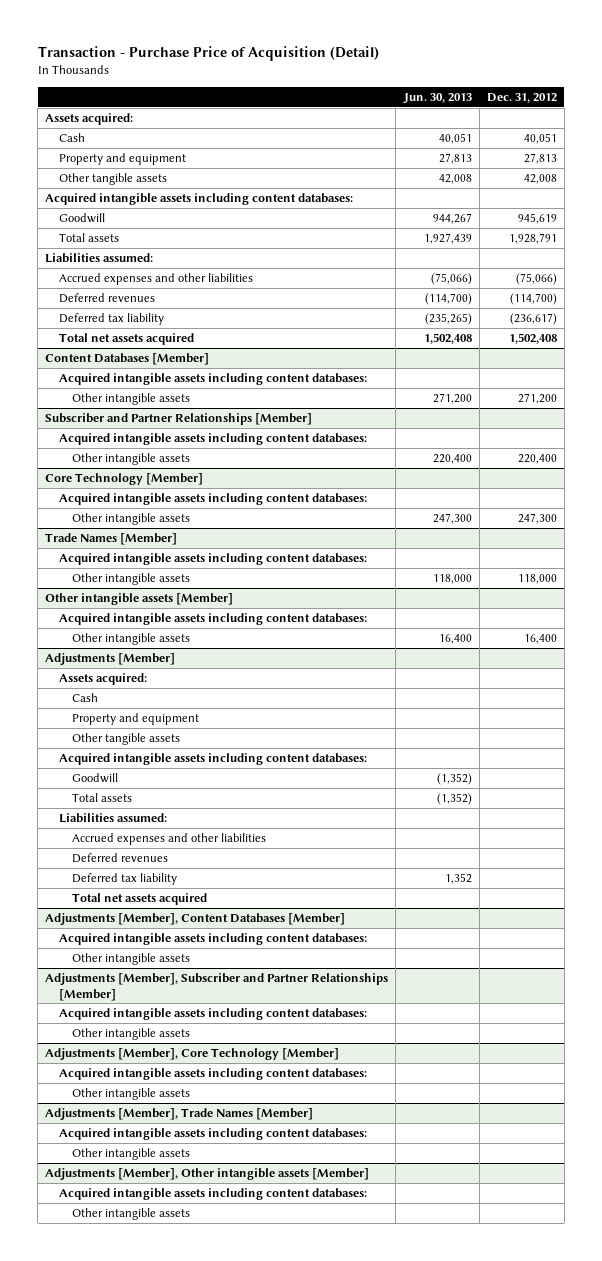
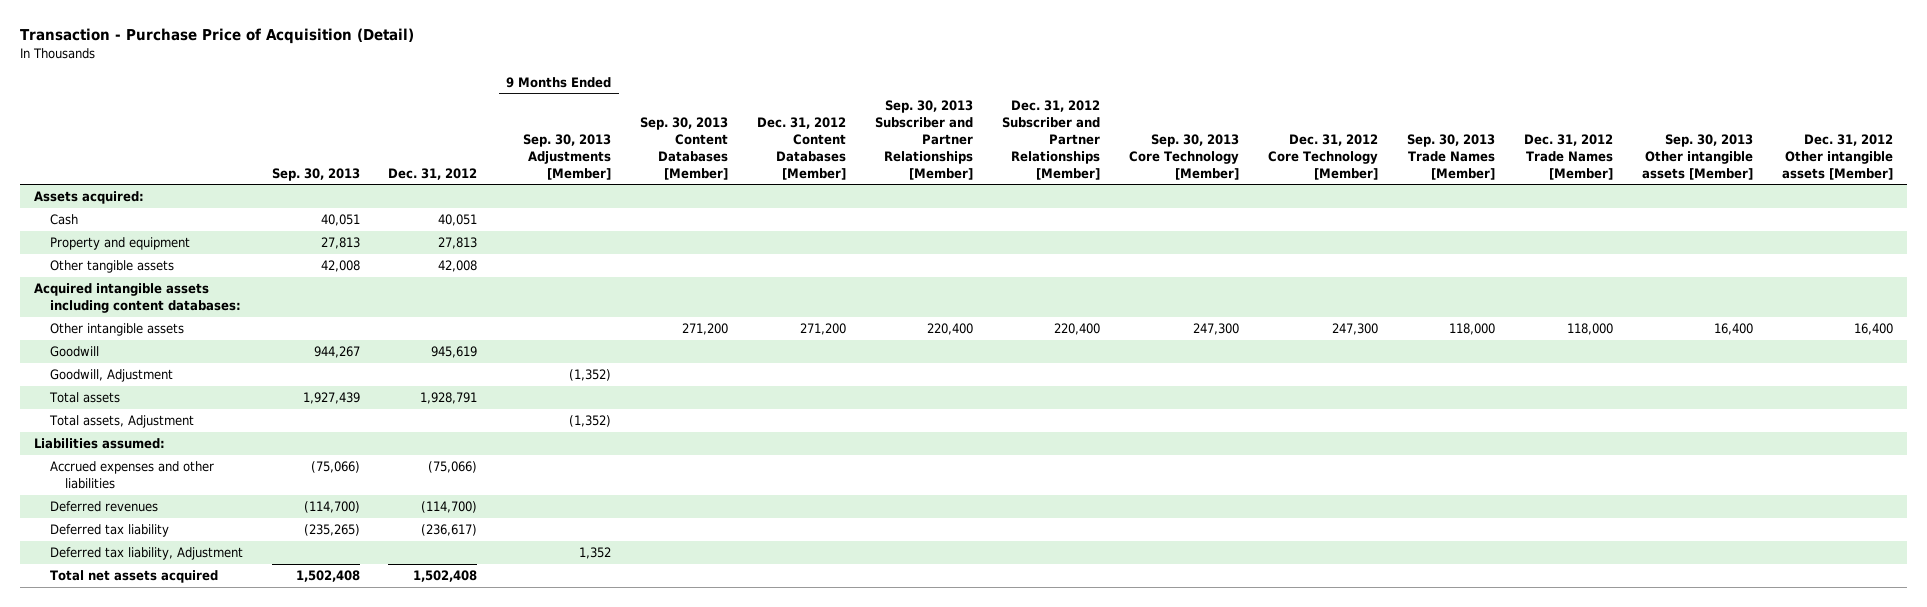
- | Jun. 30, 2013 | Dec. 31, 2012
+ | Sep. 30, 2013 | Dec. 31, 2012 | 9 Months Ended Sep. 30, 2013 Adjustments [Member] | Sep. 30, 2013 Content Databases [Member] | Dec. 31, 2012 Content Databases [Member] | Sep. 30, 2013 Subscriber and Partner Relationships [Member] | Dec. 31, 2012 Subscriber and Partner Relationships [Member] | Sep. 30, 2013 Core Technology [Member] | Dec. 31, 2012 Core Technology [Member] | Sep. 30, 2013 Trade Names [Member] | Dec. 31, 2012 Trade Names [Member] | Sep. 30, 2013 Other intangible assets [Member] | Dec. 31, 2012 Other intangible assets [Member]
+ Other intangible assets | | | | 271,200 | 271,200 | 220,400 | 220,400 | 247,300 | 247,300 | 118,000 | 118,000 | 16,400 | 16,400
+ Goodwill, Adjustment | | | (1,352) | | | | | | | | | |
+ Total assets, Adjustment | | | (1,352) | | | | | | | | | |
+ Deferred tax liability, Adjustment | | | 1,352 | | | | | | | | | |
- Content Databases [Member]
- Acquired intangible assets including content databases:
- Other intangible assets | 271,200 | 271,200
- Subscriber and Partner Relationships [Member]
- Acquired intangible assets including content databases:
- Other intangible assets | 220,400 | 220,400
- Core Technology [Member]
- Acquired intangible assets including content databases:
- Other intangible assets | 247,300 | 247,300
- Trade Names [Member]
- Acquired intangible assets including content databases:
- Other intangible assets | 118,000 | 118,000
- Other intangible assets [Member]
- Acquired intangible assets including content databases:
- Other intangible assets | 16,400 | 16,400
- Adjustments [Member]
- Assets acquired:
- Cash
- Property and equipment
- Other tangible assets
- Acquired intangible assets including content databases:
- Goodwill | (1,352) |
- Total assets | (1,352) |
- Liabilities assumed:
- Accrued expenses and other liabilities
- Deferred revenues
- Deferred tax liability | 1,352 |
- Total net assets acquired
- Adjustments [Member], Content Databases [Member]
- Acquired intangible assets including content databases:
- Other intangible assets
- Adjustments [Member], Subscriber and Partner Relationships [Member]
- Acquired intangible assets including content databases:
- Other intangible assets
- Adjustments [Member], Core Technology [Member]
- Acquired intangible assets including content databases:
- Other intangible assets
- Adjustments [Member], Trade Names [Member]
- Acquired intangible assets including content databases:
- Other intangible assets
- Adjustments [Member], Other intangible assets [Member]
- Acquired intangible assets including content databases:
- Other intangible assets

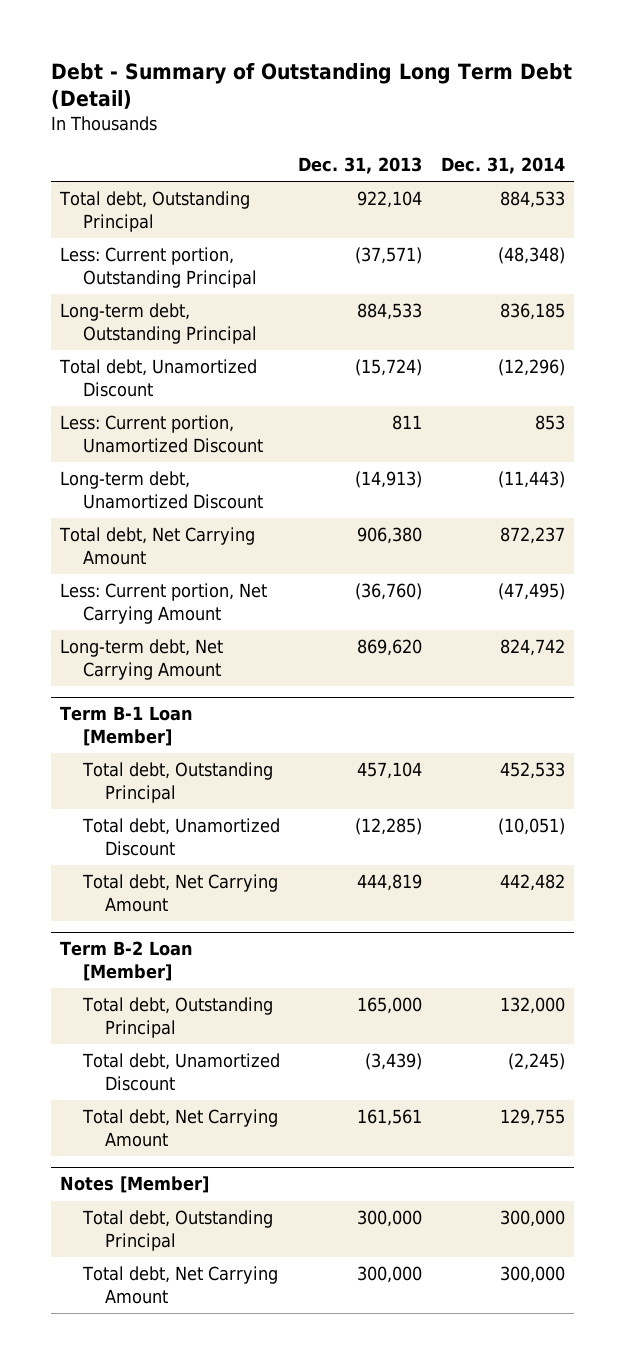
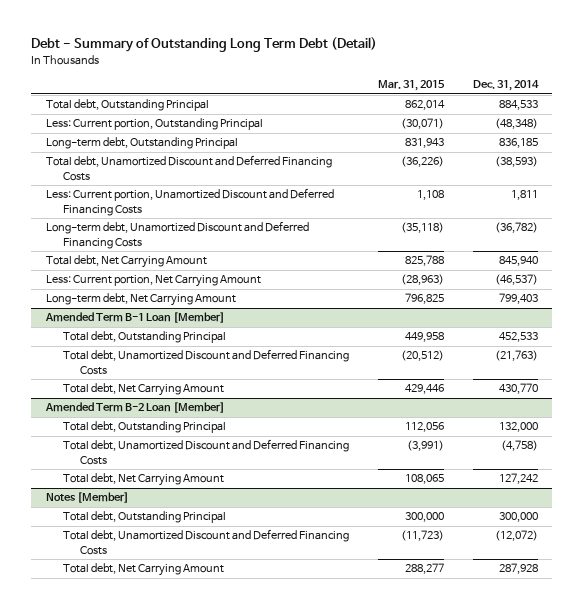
- | Dec. 31, 2013 | Dec. 31, 2014
+ | Mar. 31, 2015 | Dec. 31, 2014
- Total debt, Unamortized Discount | (15,724) | (12,296)
- Less: Current portion, Unamortized Discount | 811 | 853
- Long-term debt, Unamortized Discount | (14,913) | (11,443)
- Total debt, Net Carrying Amount | 906,380 | 872,237
- Less: Current portion, Net Carrying Amount | (36,760) | (47,495)
- Long-term debt, Net Carrying Amount | 869,620 | 824,742
- Term B-1 Loan [Member]
+ Total debt, Unamortized Discount and Deferred Financing Costs | (36,226) | (38,593)
+ Less: Current portion, Unamortized Discount and Deferred Financing Costs | 1,108 | 1,811
+ Long-term debt, Unamortized Discount and Deferred Financing Costs | (35,118) | (36,782)
+ Total debt, Net Carrying Amount | 825,788 | 845,940
+ Less: Current portion, Net Carrying Amount | (28,963) | (46,537)
+ Long-term debt, Net Carrying Amount | 796,825 | 799,403
+ Amended Term B-1 Loan [Member]
- Total debt, Unamortized Discount | (12,285) | (10,051)
- Total debt, Net Carrying Amount | 444,819 | 442,482
- Term B-2 Loan [Member]
+ Total debt, Unamortized Discount and Deferred Financing Costs | (20,512) | (21,763)
+ Total debt, Net Carrying Amount | 429,446 | 430,770
+ Amended Term B-2 Loan [Member]
- Total debt, Unamortized Discount | (3,439) | (2,245)
- Total debt, Net Carrying Amount | 161,561 | 129,755
+ Total debt, Unamortized Discount and Deferred Financing Costs | (3,991) | (4,758)
+ Total debt, Net Carrying Amount | 108,065 | 127,242
@ Notes [Member]
- Total debt, Net Carrying Amount | 300,000 | 300,000
+ Total debt, Unamortized Discount and Deferred Financing Costs | (11,723) | (12,072)
+ Total debt, Net Carrying Amount | 288,277 | 287,928

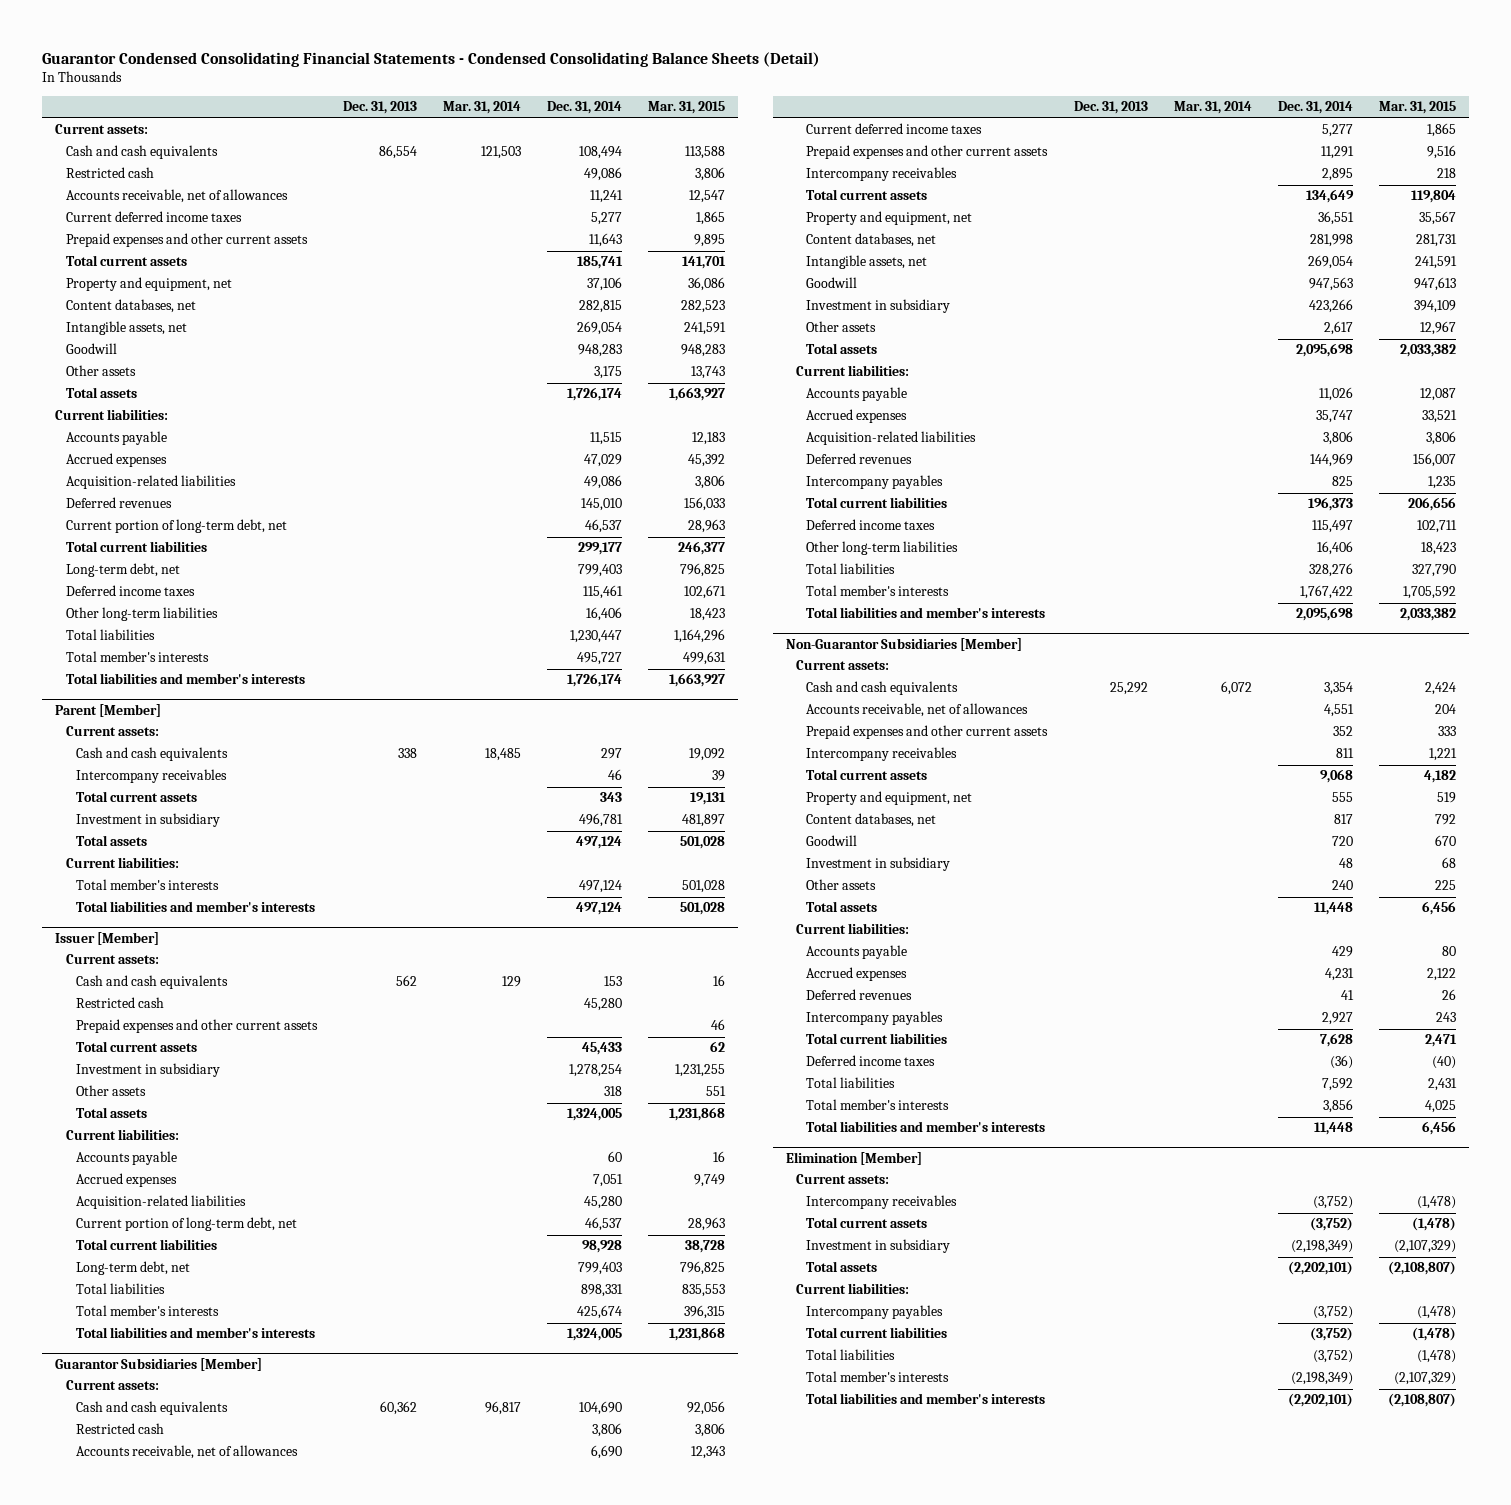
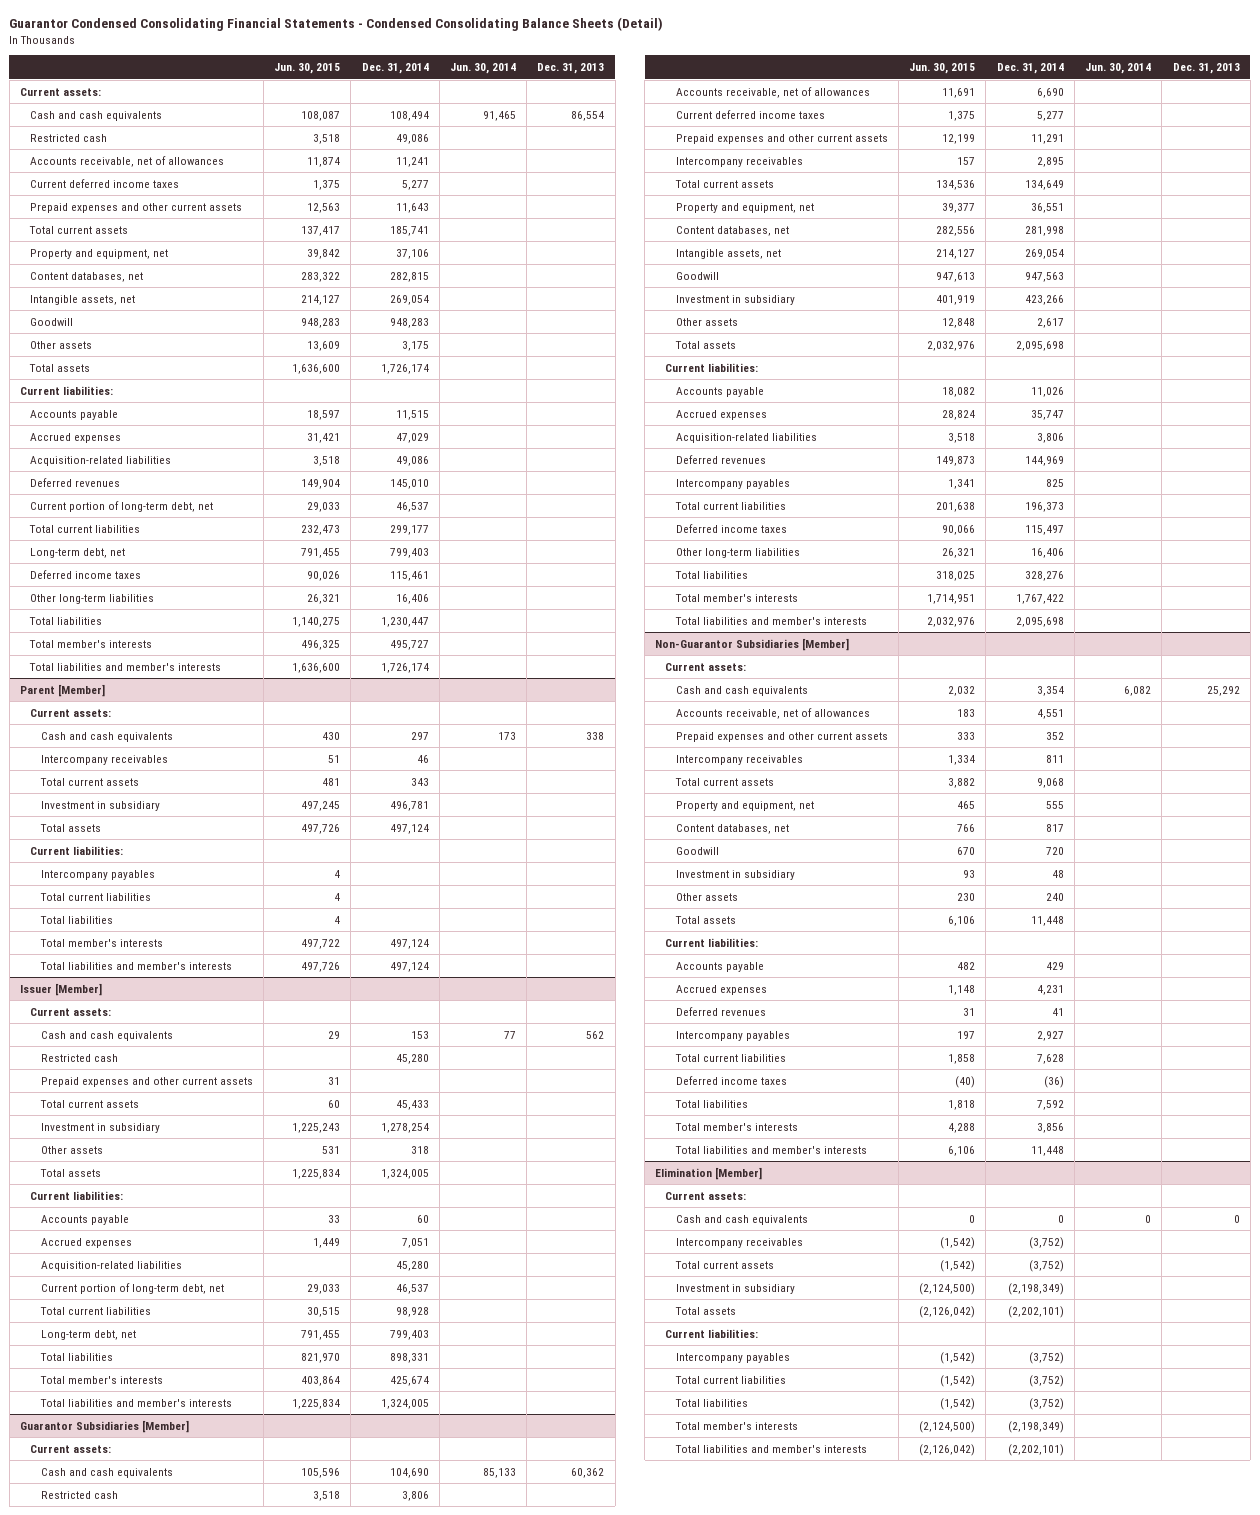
- | Dec. 31, 2013 | Mar. 31, 2014 | Dec. 31, 2014 | Mar. 31, 2015
+ | Jun. 30, 2015 | Dec. 31, 2014 | Jun. 30, 2014 | Dec. 31, 2013
@ Parent [Member]
+ Intercompany payables | 4 | | |
+ Total current liabilities | 4 | | |
+ Total liabilities | 4 | | |
@ Elimination [Member]
+ Cash and cash equivalents | 0 | 0 | 0 | 0

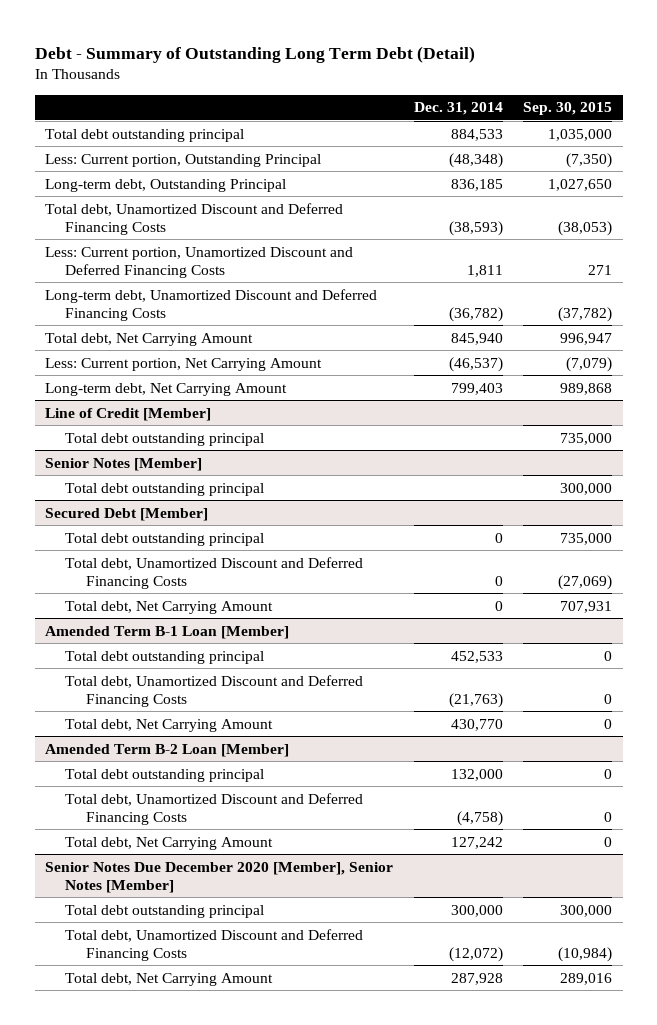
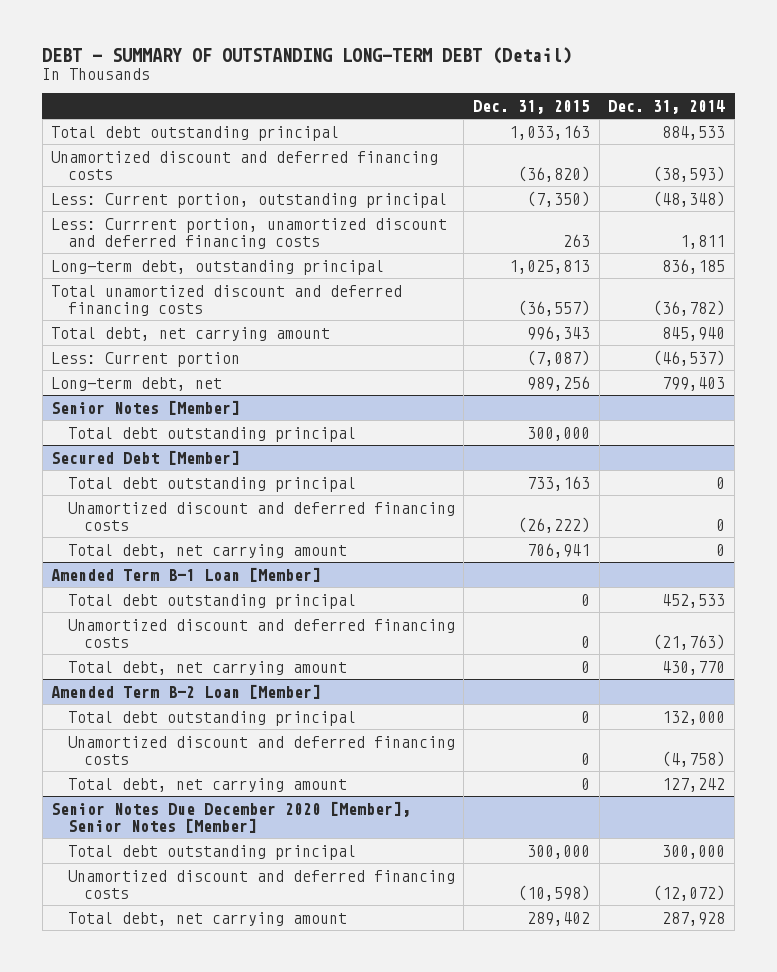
- Debt - Summary of Outstanding Long Term Debt (Detail)
+ DEBT - SUMMARY OF OUTSTANDING LONG-TERM DEBT (Detail)
- | Dec. 31, 2014 | Sep. 30, 2015
+ | Dec. 31, 2015 | Dec. 31, 2014
- Less: Current portion, Outstanding Principal | (48,348) | (7,350)
- Long-term debt, Outstanding Principal | 836,185 | 1,027,650
- Total debt, Unamortized Discount and Deferred Financing Costs | (38,593) | (38,053)
- Less: Current portion, Unamortized Discount and Deferred Financing Costs | 1,811 | 271
- Long-term debt, Unamortized Discount and Deferred Financing Costs | (36,782) | (37,782)
- Total debt, Net Carrying Amount | 845,940 | 996,947
- Less: Current portion, Net Carrying Amount | (46,537) | (7,079)
- Long-term debt, Net Carrying Amount | 799,403 | 989,868
- Line of Credit [Member]
- Total debt outstanding principal | | 735,000
+ Unamortized discount and deferred financing costs | (36,820) | (38,593)
+ Less: Current portion, outstanding principal | (7,350) | (48,348)
+ Less: Currrent portion, unamortized discount and deferred financing costs | 263 | 1,811
+ Long-term debt, outstanding principal | 1,025,813 | 836,185
+ Total unamortized discount and deferred financing costs | (36,557) | (36,782)
+ Total debt, net carrying amount | 996,343 | 845,940
+ Less: Current portion | (7,087) | (46,537)
+ Long-term debt, net | 989,256 | 799,403
@ Secured Debt [Member]
- Total debt, Unamortized Discount and Deferred Financing Costs | 0 | (27,069)
- Total debt, Net Carrying Amount | 0 | 707,931
+ Unamortized discount and deferred financing costs | (26,222) | 0
+ Total debt, net carrying amount | 706,941 | 0
@ Amended Term B-1 Loan [Member]
- Total debt, Unamortized Discount and Deferred Financing Costs | (21,763) | 0
- Total debt, Net Carrying Amount | 430,770 | 0
+ Unamortized discount and deferred financing costs | 0 | (21,763)
+ Total debt, net carrying amount | 0 | 430,770
@ Amended Term B-2 Loan [Member]
- Total debt, Unamortized Discount and Deferred Financing Costs | (4,758) | 0
- Total debt, Net Carrying Amount | 127,242 | 0
+ Unamortized discount and deferred financing costs | 0 | (4,758)
+ Total debt, net carrying amount | 0 | 127,242
@ Senior Notes Due December 2020 [Member], Senior Notes [Member]
- Total debt, Unamortized Discount and Deferred Financing Costs | (12,072) | (10,984)
- Total debt, Net Carrying Amount | 287,928 | 289,016
+ Unamortized discount and deferred financing costs | (10,598) | (12,072)
+ Total debt, net carrying amount | 289,402 | 287,928

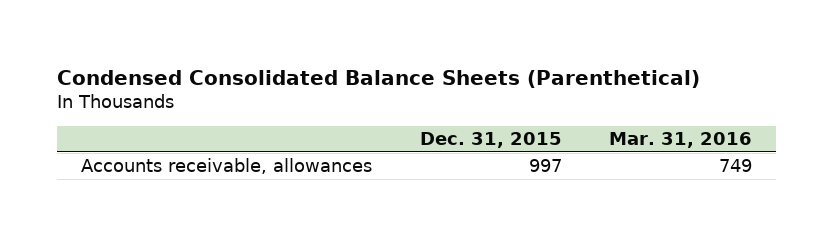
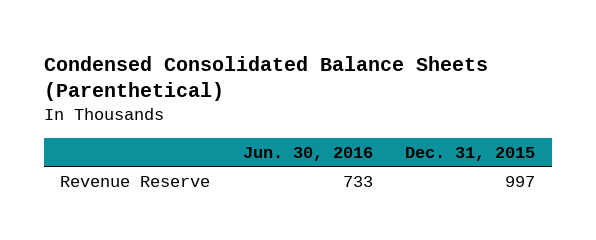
- | Dec. 31, 2015 | Mar. 31, 2016
+ | Jun. 30, 2016 | Dec. 31, 2015
- Accounts receivable, allowances | 997 | 749
+ Revenue Reserve | 733 | 997

